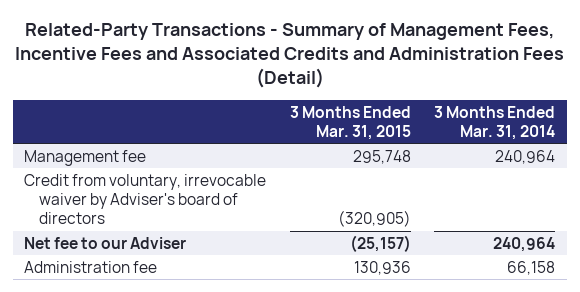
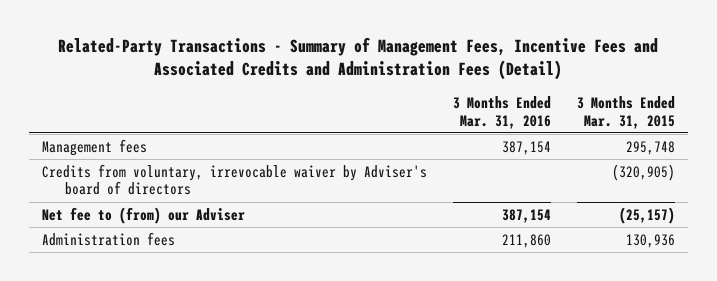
- | 3 Months Ended Mar. 31, 2015 | 3 Months Ended Mar. 31, 2014
+ | 3 Months Ended Mar. 31, 2016 | 3 Months Ended Mar. 31, 2015
- Management fee | 295,748 | 240,964
- Credit from voluntary, irrevocable waiver by Adviser's board of directors | (320,905) |
- Net fee to our Adviser | (25,157) | 240,964
- Administration fee | 130,936 | 66,158
+ Management fees | 387,154 | 295,748
+ Credits from voluntary, irrevocable waiver by Adviser's board of directors | | (320,905)
+ Net fee to (from) our Adviser | 387,154 | (25,157)
+ Administration fees | 211,860 | 130,936

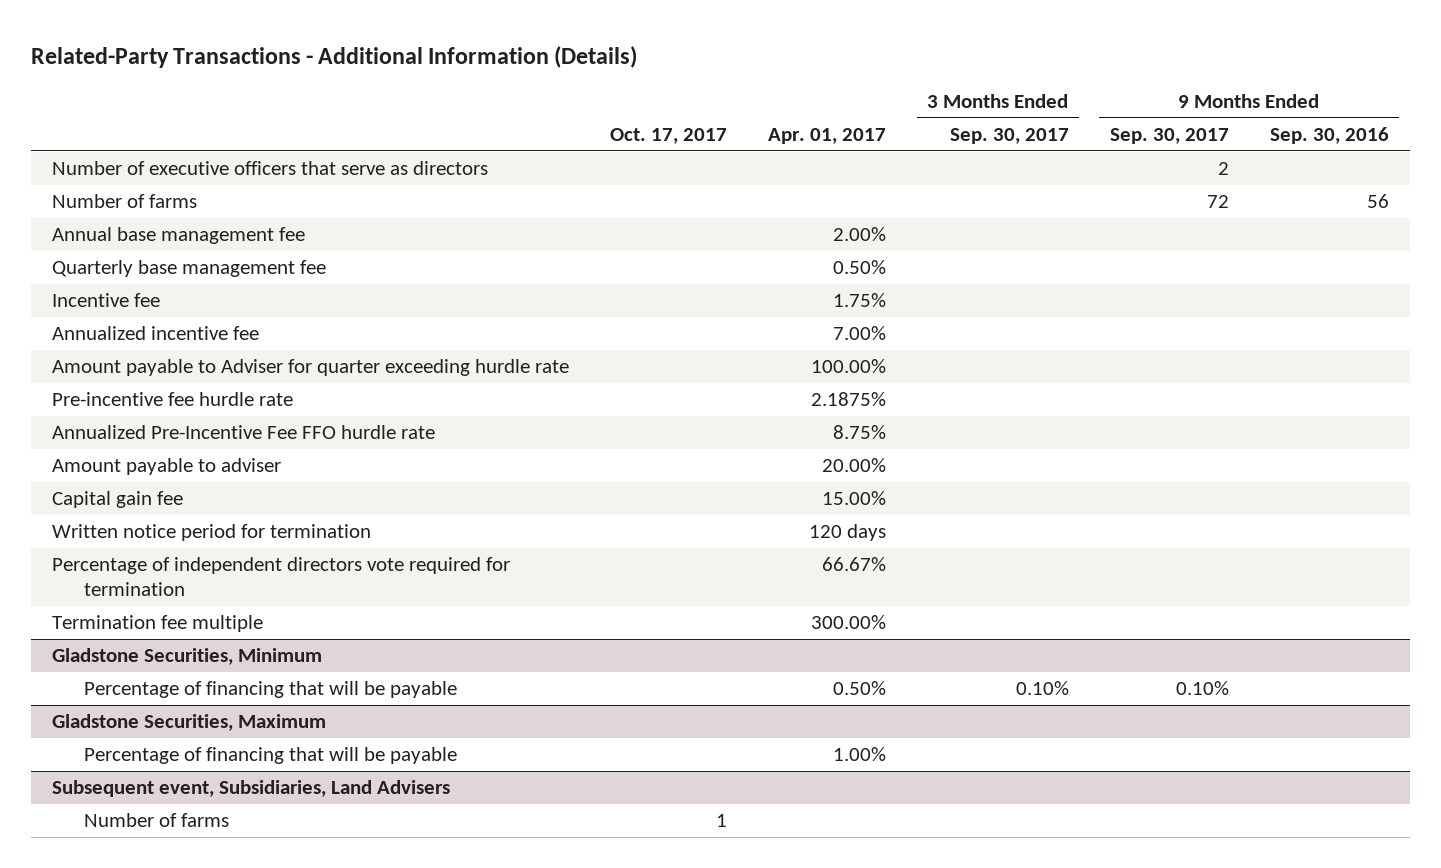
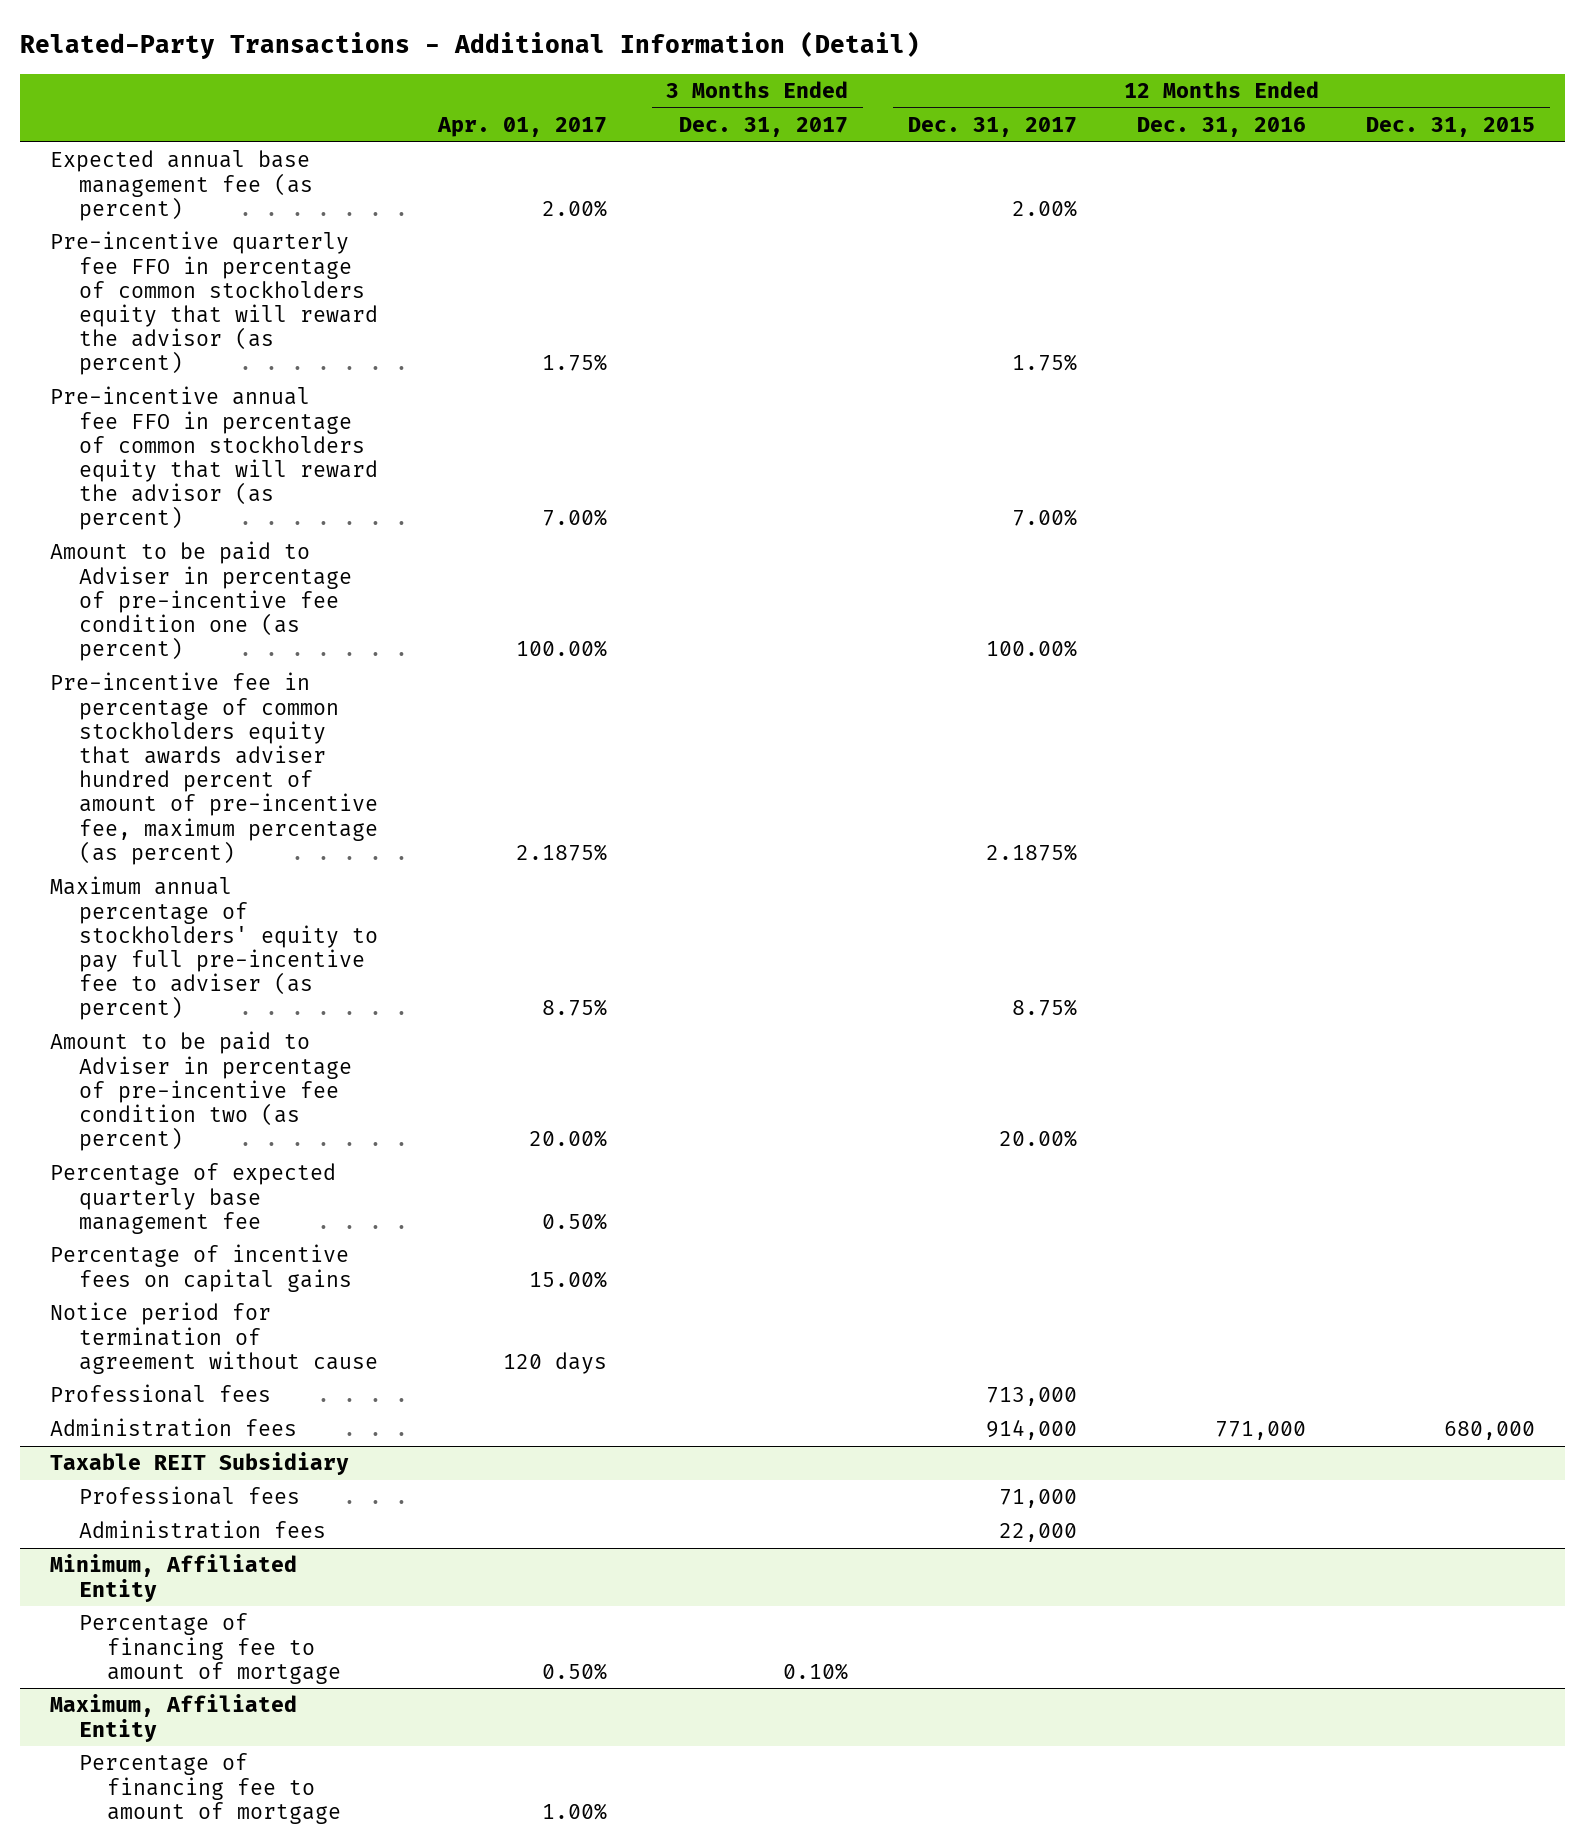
- Related-Party Transactions - Additional Information (Details)
+ Related-Party Transactions - Additional Information (Detail)
- | Oct. 17, 2017 | Apr. 01, 2017 | 3 Months Ended Sep. 30, 2017 | 9 Months Ended Sep. 30, 2017 | 9 Months Ended Sep. 30, 2016
+ | Apr. 01, 2017 | 3 Months Ended Dec. 31, 2017 | 12 Months Ended Dec. 31, 2017 | 12 Months Ended Dec. 31, 2016 | 12 Months Ended Dec. 31, 2015
- Number of executive officers that serve as directors | | | | 2 |
- Number of farms | | | | 72 | 56
- Annual base management fee | | 2.00% | | |
- Quarterly base management fee | | 0.50% | | |
- Incentive fee | | 1.75% | | |
- Annualized incentive fee | | 7.00% | | |
- Amount payable to Adviser for quarter exceeding hurdle rate | | 100.00% | | |
- Pre-incentive fee hurdle rate | | 2.1875% | | |
- Annualized Pre-Incentive Fee FFO hurdle rate | | 8.75% | | |
- Amount payable to adviser | | 20.00% | | |
- Capital gain fee | | 15.00% | | |
- Written notice period for termination | | 120 days | | |
- Percentage of independent directors vote required for termination | | 66.67% | | |
- Termination fee multiple | | 300.00% | | |
- Gladstone Securities, Minimum
- Percentage of financing that will be payable | | 0.50% | 0.10% | 0.10% |
- Gladstone Securities, Maximum
- Percentage of financing that will be payable | | 1.00% | | |
- Subsequent event, Subsidiaries, Land Advisers
- Number of farms | 1 | | | |
+ Expected annual base management fee (as percent) | 2.00% | | 2.00% | |
+ Pre-incentive quarterly fee FFO in percentage of common stockholders equity that will reward the advisor (as percent) | 1.75% | | 1.75% | |
+ Pre-incentive annual fee FFO in percentage of common stockholders equity that will reward the advisor (as percent) | 7.00% | | 7.00% | |
+ Amount to be paid to Adviser in percentage of pre-incentive fee condition one (as percent) | 100.00% | | 100.00% | |
+ Pre-incentive fee in percentage of common stockholders equity that awards adviser hundred percent of amount of pre-incentive fee, maximum percentage (as percent) | 2.1875% | | 2.1875% | |
+ Maximum annual percentage of stockholders' equity to pay full pre-incentive fee to adviser (as percent) | 8.75% | | 8.75% | |
+ Amount to be paid to Adviser in percentage of pre-incentive fee condition two (as percent) | 20.00% | | 20.00% | |
+ Percentage of expected quarterly base management fee | 0.50% | | | |
+ Percentage of incentive fees on capital gains | 15.00% | | | |
+ Notice period for termination of agreement without cause | 120 days | | | |
+ Professional fees | | | 713,000 | |
+ Administration fees | | | 914,000 | 771,000 | 680,000
+ Taxable REIT Subsidiary
+ Professional fees | | | 71,000 | |
+ Administration fees | | | 22,000 | |
+ Minimum, Affiliated Entity
+ Percentage of financing fee to amount of mortgage | 0.50% | 0.10% | | |
+ Maximum, Affiliated Entity
+ Percentage of financing fee to amount of mortgage | 1.00% | | | |

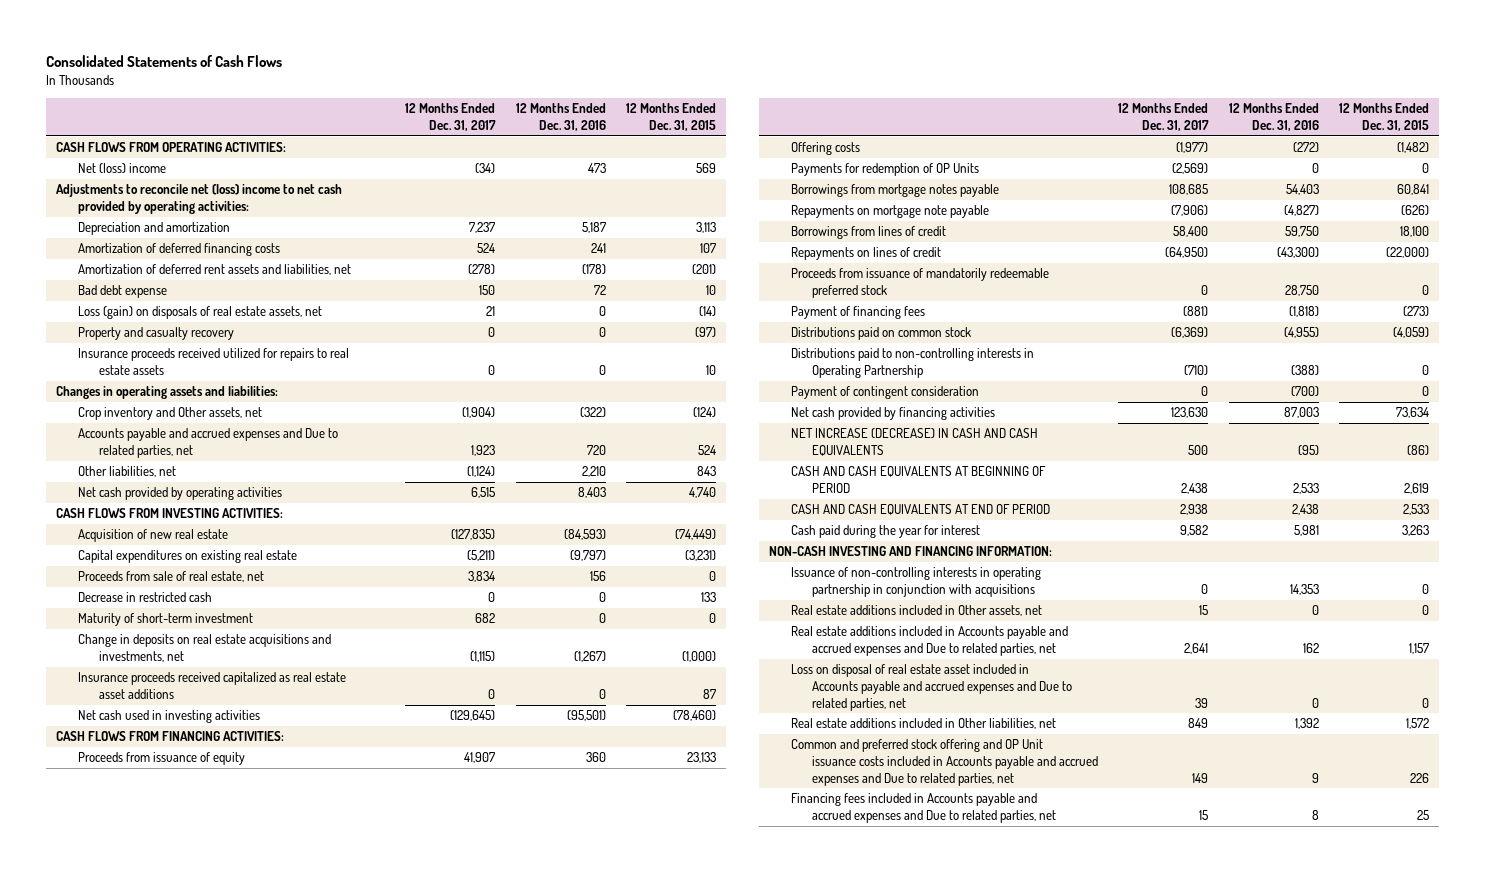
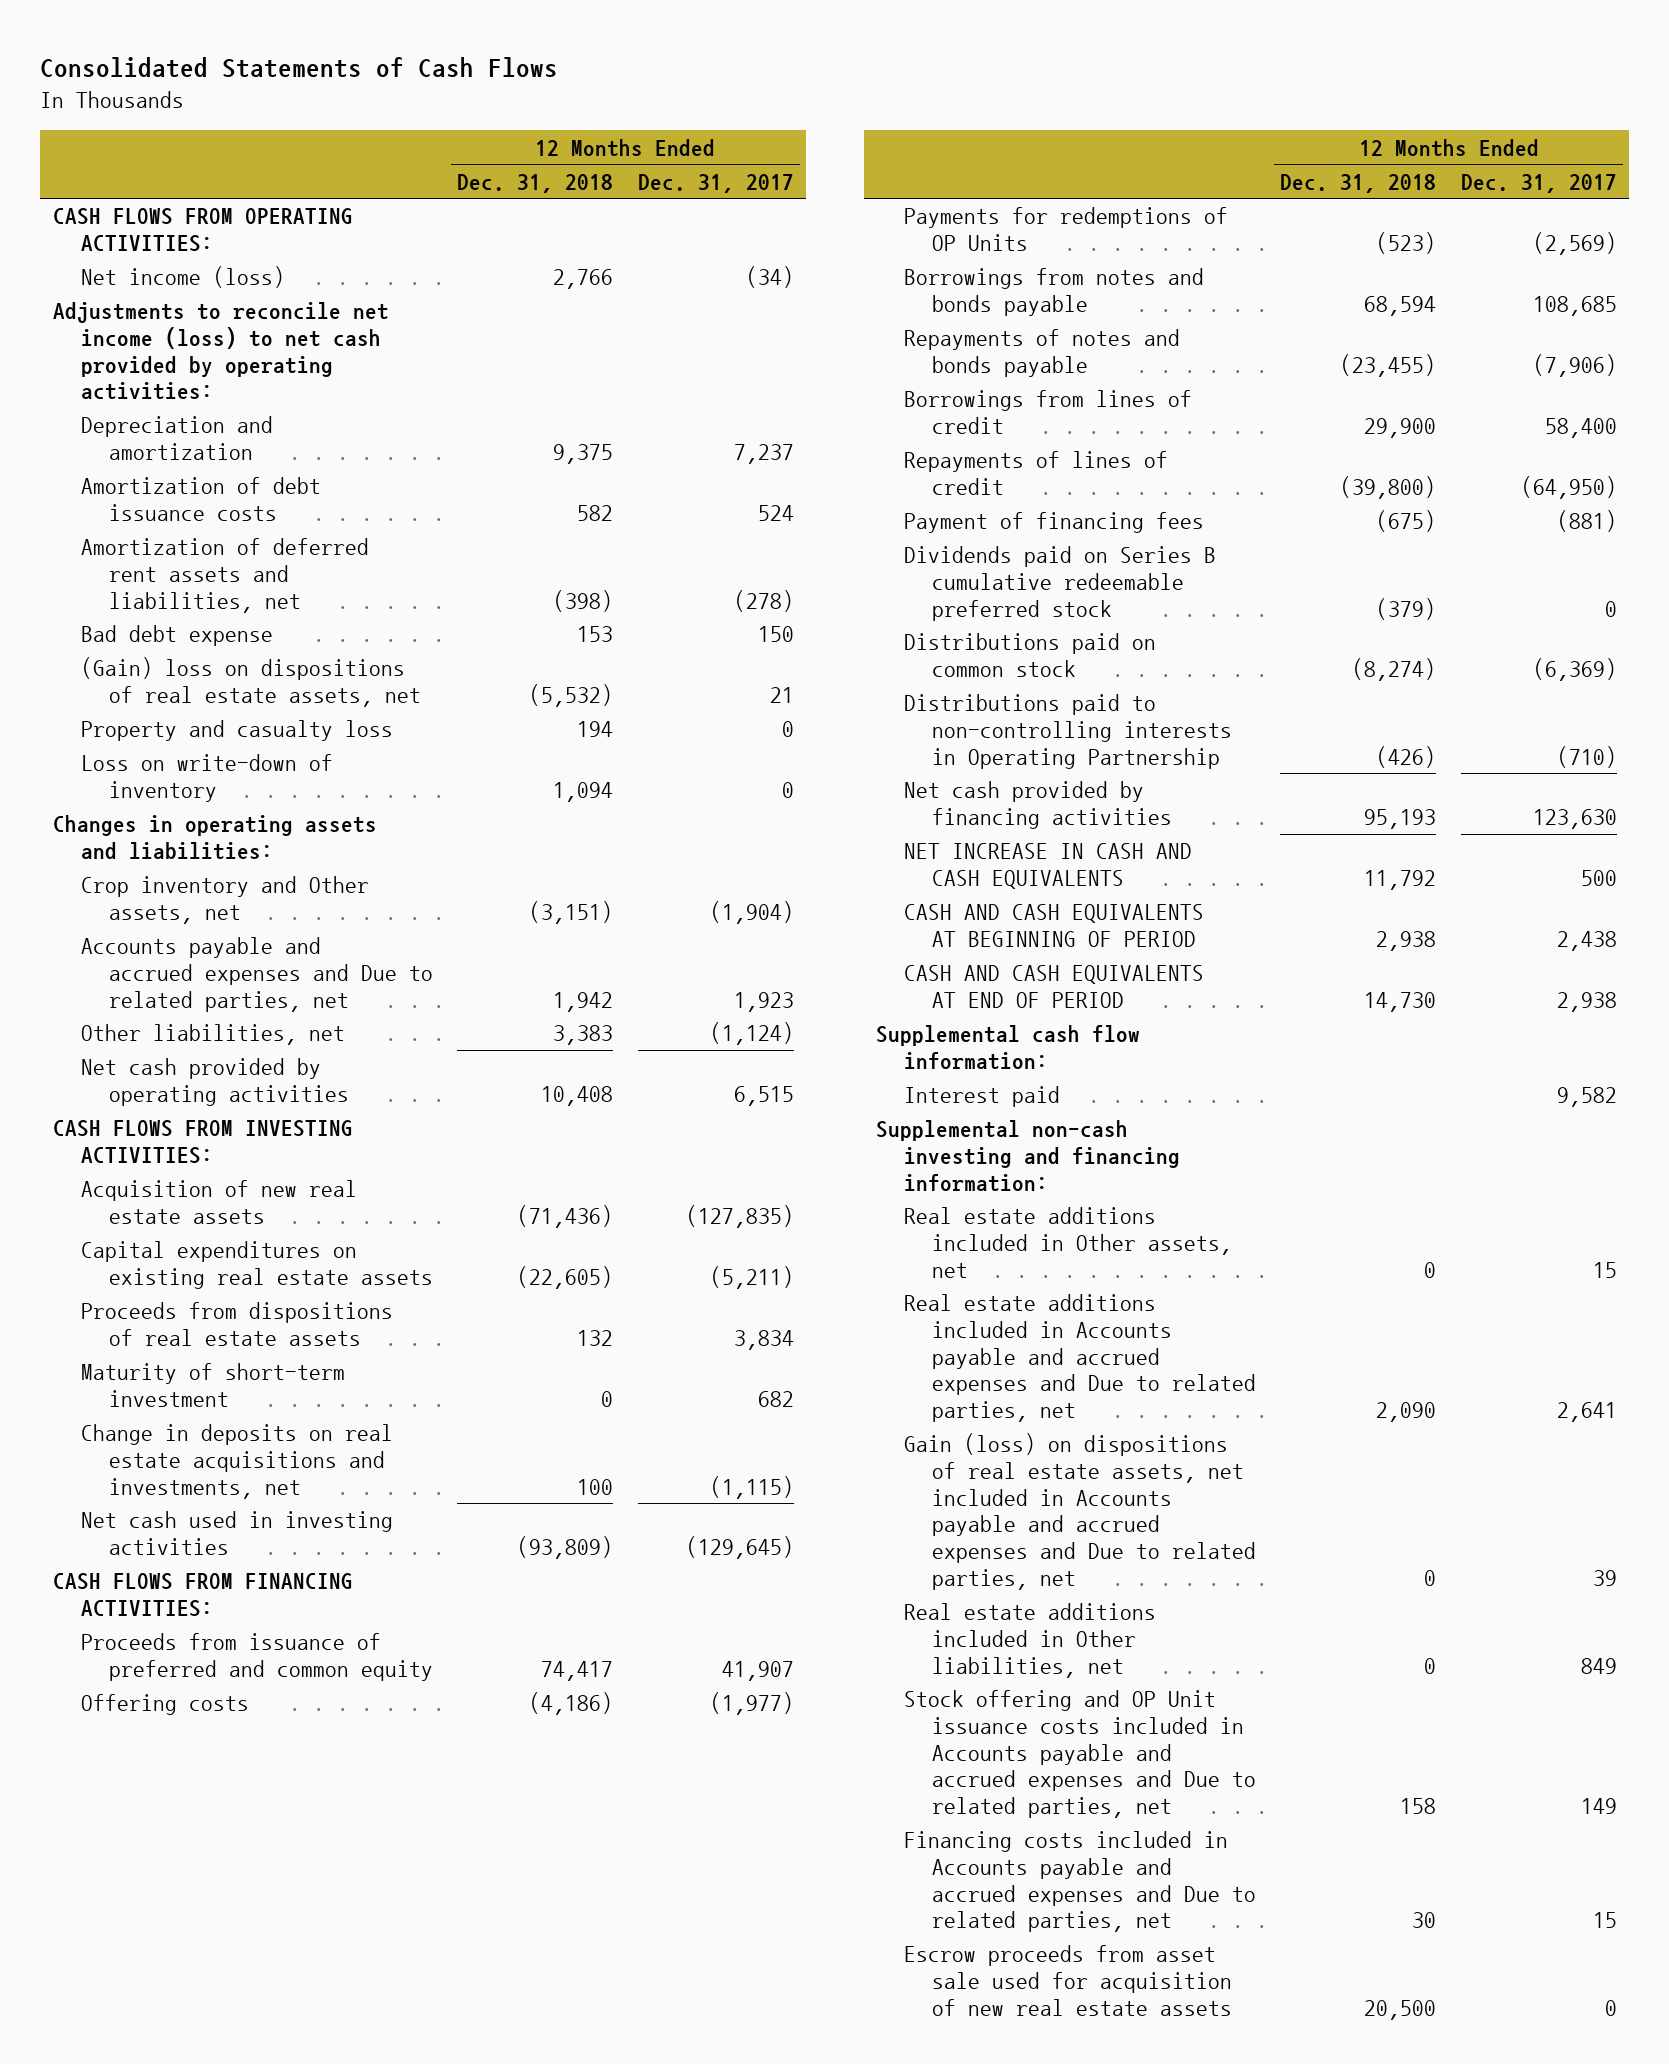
- | 12 Months Ended Dec. 31, 2017 | 12 Months Ended Dec. 31, 2016 | 12 Months Ended Dec. 31, 2015
+ | 12 Months Ended Dec. 31, 2018 | 12 Months Ended Dec. 31, 2017
- Net (loss) income | (34) | 473 | 569
- Adjustments to reconcile net (loss) income to net cash provided by operating activities:
+ Net income (loss) | 2,766 | (34)
+ Adjustments to reconcile net income (loss) to net cash provided by operating activities:
- Amortization of deferred financing costs | 524 | 241 | 107
+ Amortization of debt issuance costs | 582 | 524
- Loss (gain) on disposals of real estate assets, net | 21 | 0 | (14)
- Property and casualty recovery | 0 | 0 | (97)
- Insurance proceeds received utilized for repairs to real estate assets | 0 | 0 | 10
+ (Gain) loss on dispositions of real estate assets, net | (5,532) | 21
+ Property and casualty loss | 194 | 0
+ Loss on write-down of inventory | 1,094 | 0
- Acquisition of new real estate | (127,835) | (84,593) | (74,449)
- Capital expenditures on existing real estate | (5,211) | (9,797) | (3,231)
- Proceeds from sale of real estate, net | 3,834 | 156 | 0
- Decrease in restricted cash | 0 | 0 | 133
+ Acquisition of new real estate assets | (71,436) | (127,835)
+ Capital expenditures on existing real estate assets | (22,605) | (5,211)
+ Proceeds from dispositions of real estate assets | 132 | 3,834
- Insurance proceeds received capitalized as real estate asset additions | 0 | 0 | 87
- Proceeds from issuance of equity | 41,907 | 360 | 23,133
+ Proceeds from issuance of preferred and common equity | 74,417 | 41,907
- Payments for redemption of OP Units | (2,569) | 0 | 0
- Borrowings from mortgage notes payable | 108,685 | 54,403 | 60,841
- Repayments on mortgage note payable | (7,906) | (4,827) | (626)
+ Payments for redemptions of OP Units | (523) | (2,569)
+ Borrowings from notes and bonds payable | 68,594 | 108,685
+ Repayments of notes and bonds payable | (23,455) | (7,906)
- Repayments on lines of credit | (64,950) | (43,300) | (22,000)
- Proceeds from issuance of mandatorily redeemable preferred stock | 0 | 28,750 | 0
+ Repayments of lines of credit | (39,800) | (64,950)
+ Dividends paid on Series B cumulative redeemable preferred stock | (379) | 0
- Payment of contingent consideration | 0 | (700) | 0
- NET INCREASE (DECREASE) IN CASH AND CASH EQUIVALENTS | 500 | (95) | (86)
+ NET INCREASE IN CASH AND CASH EQUIVALENTS | 11,792 | 500
- Cash paid during the year for interest | 9,582 | 5,981 | 3,263
- NON-CASH INVESTING AND FINANCING INFORMATION:
- Issuance of non-controlling interests in operating partnership in conjunction with acquisitions | 0 | 14,353 | 0
+ Supplemental cash flow information:
+ Interest paid | | 9,582
+ Supplemental non-cash investing and financing information:
- Loss on disposal of real estate asset included in Accounts payable and accrued expenses and Due to related parties, net | 39 | 0 | 0
+ Gain (loss) on dispositions of real estate assets, net included in Accounts payable and accrued expenses and Due to related parties, net | 0 | 39
- Common and preferred stock offering and OP Unit issuance costs included in Accounts payable and accrued expenses and Due to related parties, net | 149 | 9 | 226
- Financing fees included in Accounts payable and accrued expenses and Due to related parties, net | 15 | 8 | 25
+ Stock offering and OP Unit issuance costs included in Accounts payable and accrued expenses and Due to related parties, net | 158 | 149
+ Financing costs included in Accounts payable and accrued expenses and Due to related parties, net | 30 | 15
+ Escrow proceeds from asset sale used for acquisition of new real estate assets | 20,500 | 0

